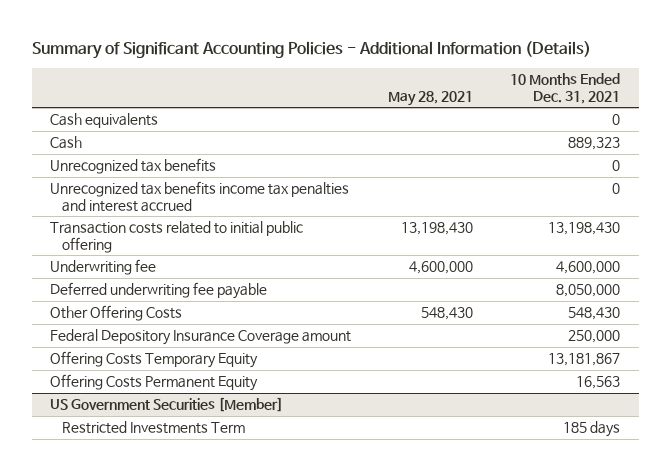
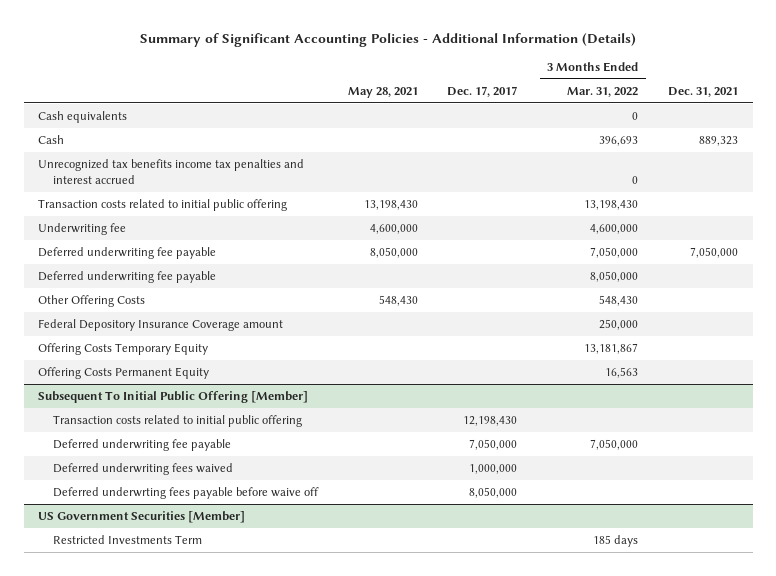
- | May 28, 2021 | 10 Months Ended Dec. 31, 2021
+ | May 28, 2021 | Dec. 17, 2017 | 3 Months Ended Mar. 31, 2022 | Dec. 31, 2021
- Unrecognized tax benefits | | 0
+ Deferred underwriting fee payable | 8,050,000 | | 7,050,000 | 7,050,000
+ Subsequent To Initial Public Offering [Member]
+ Transaction costs related to initial public offering | | 12,198,430 | |
+ Deferred underwriting fee payable | | 7,050,000 | 7,050,000 |
+ Deferred underwriting fees waived | | 1,000,000 | |
+ Deferred underwrting fees payable before waive off | | 8,050,000 | |

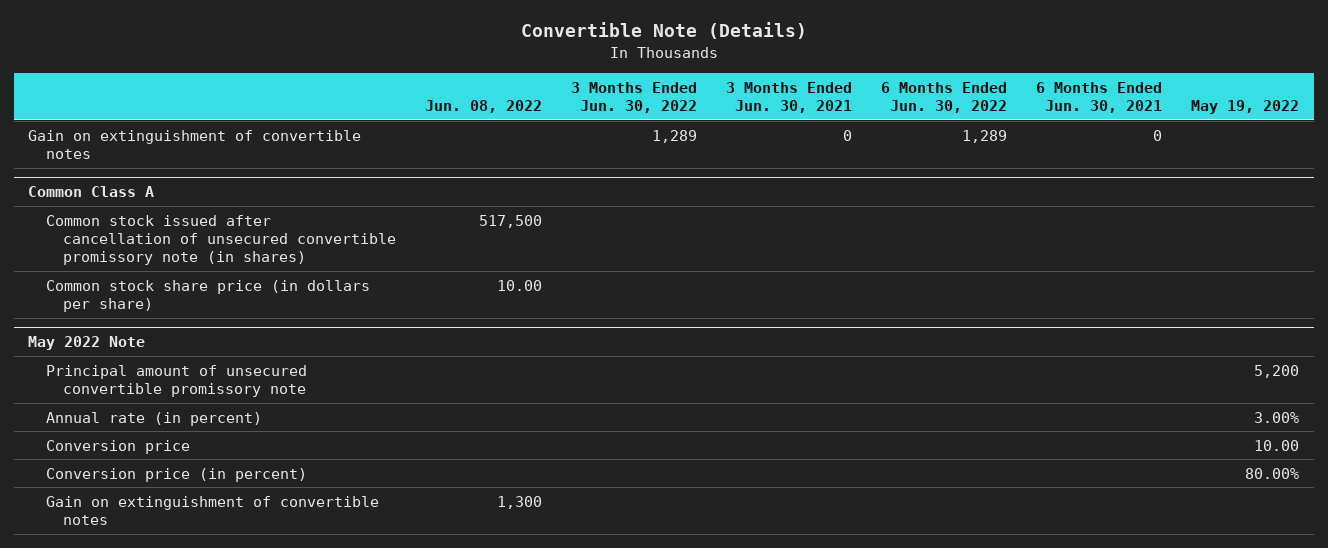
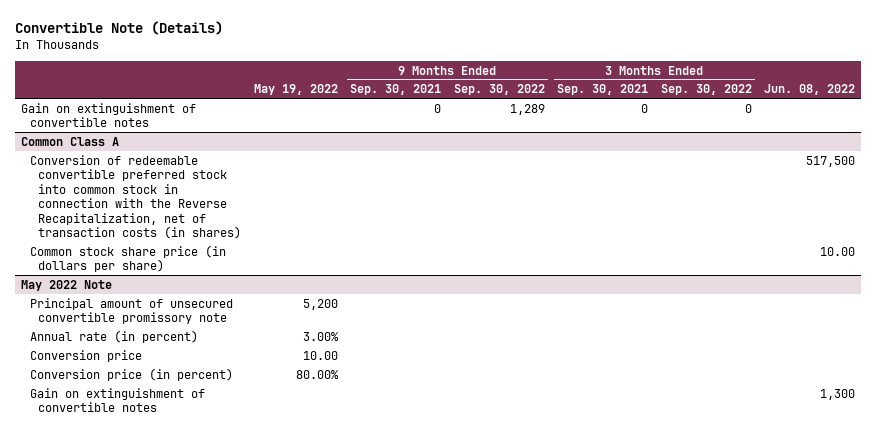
- | Jun. 08, 2022 | 3 Months Ended Jun. 30, 2022 | 3 Months Ended Jun. 30, 2021 | 6 Months Ended Jun. 30, 2022 | 6 Months Ended Jun. 30, 2021 | May 19, 2022
+ | May 19, 2022 | 9 Months Ended Sep. 30, 2021 | 9 Months Ended Sep. 30, 2022 | 3 Months Ended Sep. 30, 2021 | 3 Months Ended Sep. 30, 2022 | Jun. 08, 2022
@ Common Class A
- Common stock issued after cancellation of unsecured convertible promissory note (in shares) | 517,500 | | | | |
+ Conversion of redeemable convertible preferred stock into common stock in connection with the Reverse Recapitalization, net of transaction costs (in shares) | | | | | | 517,500

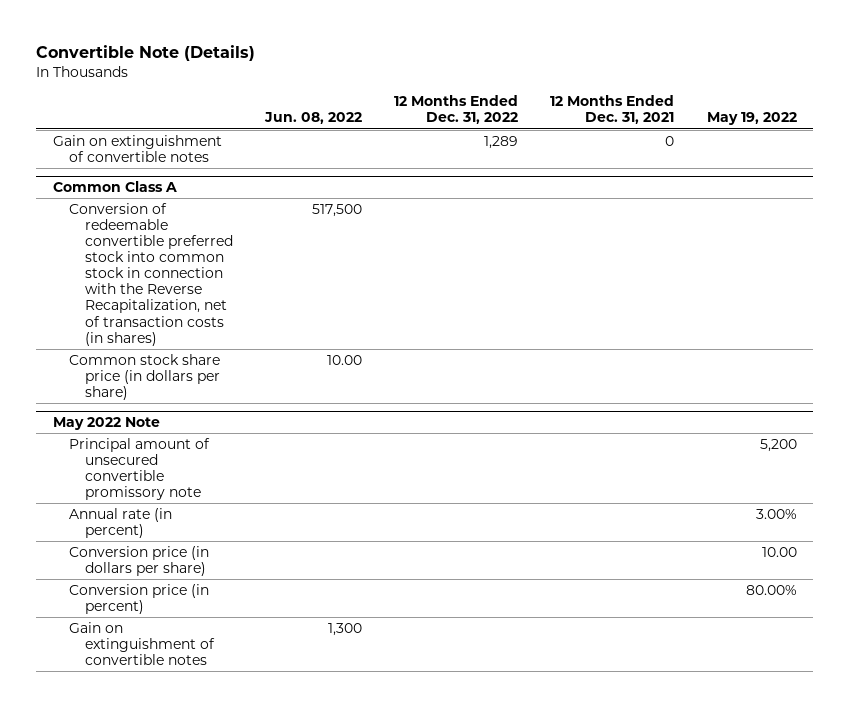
- | May 19, 2022 | 9 Months Ended Sep. 30, 2021 | 9 Months Ended Sep. 30, 2022 | 3 Months Ended Sep. 30, 2021 | 3 Months Ended Sep. 30, 2022 | Jun. 08, 2022
+ | Jun. 08, 2022 | 12 Months Ended Dec. 31, 2022 | 12 Months Ended Dec. 31, 2021 | May 19, 2022
@ May 2022 Note
- Conversion price | 10.00 | | | | |
+ Conversion price (in dollars per share) | | | | 10.00

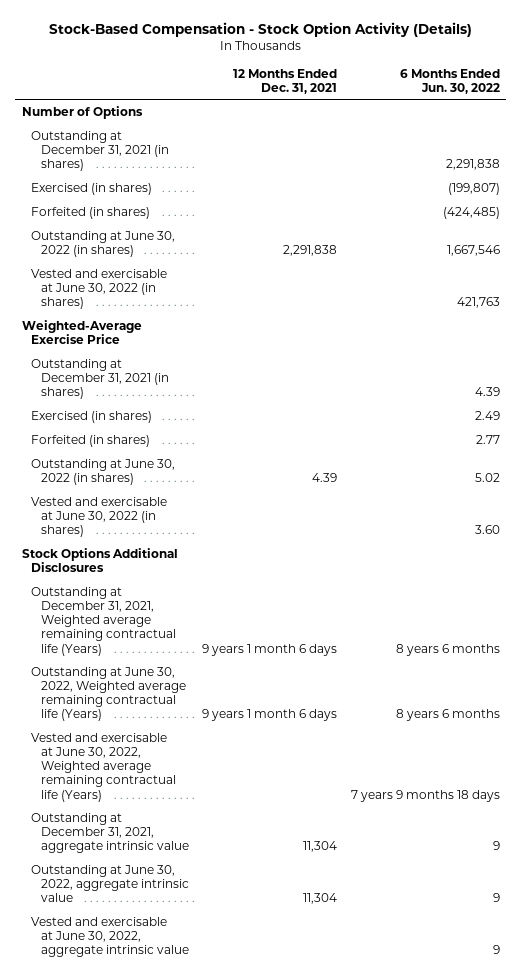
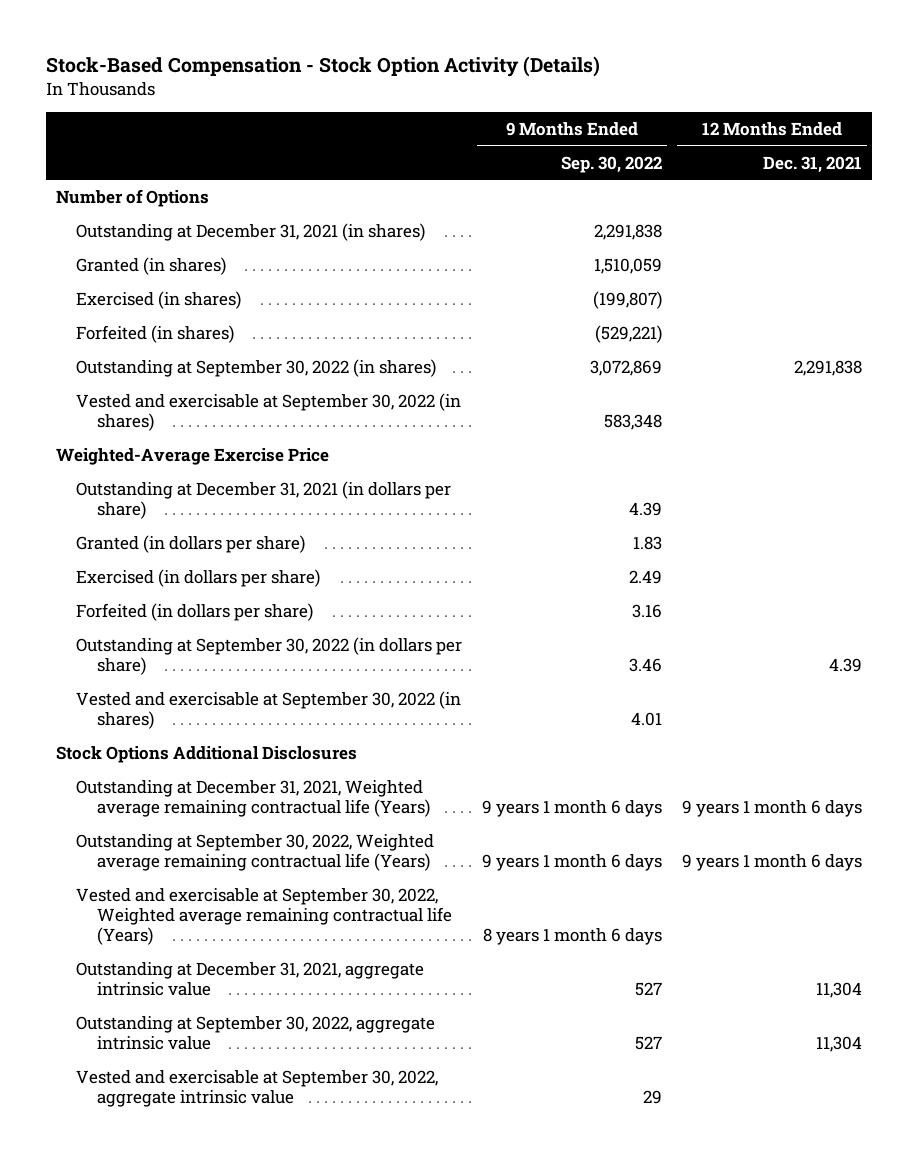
- | 12 Months Ended Dec. 31, 2021 | 6 Months Ended Jun. 30, 2022
+ | 9 Months Ended Sep. 30, 2022 | 12 Months Ended Dec. 31, 2021
+ Granted (in shares) | 1,510,059 |
- Outstanding at June 30, 2022 (in shares) | 2,291,838 | 1,667,546
- Vested and exercisable at June 30, 2022 (in shares) | | 421,763
+ Outstanding at September 30, 2022 (in shares) | 3,072,869 | 2,291,838
+ Vested and exercisable at September 30, 2022 (in shares) | 583,348 |
- Outstanding at December 31, 2021 (in shares) | | 4.39
- Exercised (in shares) | | 2.49
- Forfeited (in shares) | | 2.77
- Outstanding at June 30, 2022 (in shares) | 4.39 | 5.02
- Vested and exercisable at June 30, 2022 (in shares) | | 3.60
+ Outstanding at December 31, 2021 (in dollars per share) | 4.39 |
+ Granted (in dollars per share) | 1.83 |
+ Exercised (in dollars per share) | 2.49 |
+ Forfeited (in dollars per share) | 3.16 |
+ Outstanding at September 30, 2022 (in dollars per share) | 3.46 | 4.39
+ Vested and exercisable at September 30, 2022 (in shares) | 4.01 |
- Outstanding at June 30, 2022, Weighted average remaining contractual life (Years) | 9 years 1 month 6 days | 8 years 6 months
- Vested and exercisable at June 30, 2022, Weighted average remaining contractual life (Years) | | 7 years 9 months 18 days
+ Outstanding at September 30, 2022, Weighted average remaining contractual life (Years) | 9 years 1 month 6 days | 9 years 1 month 6 days
+ Vested and exercisable at September 30, 2022, Weighted average remaining contractual life (Years) | 8 years 1 month 6 days |
- Outstanding at June 30, 2022, aggregate intrinsic value | 11,304 | 9
- Vested and exercisable at June 30, 2022, aggregate intrinsic value | | 9
+ Outstanding at September 30, 2022, aggregate intrinsic value | 527 | 11,304
+ Vested and exercisable at September 30, 2022, aggregate intrinsic value | 29 |

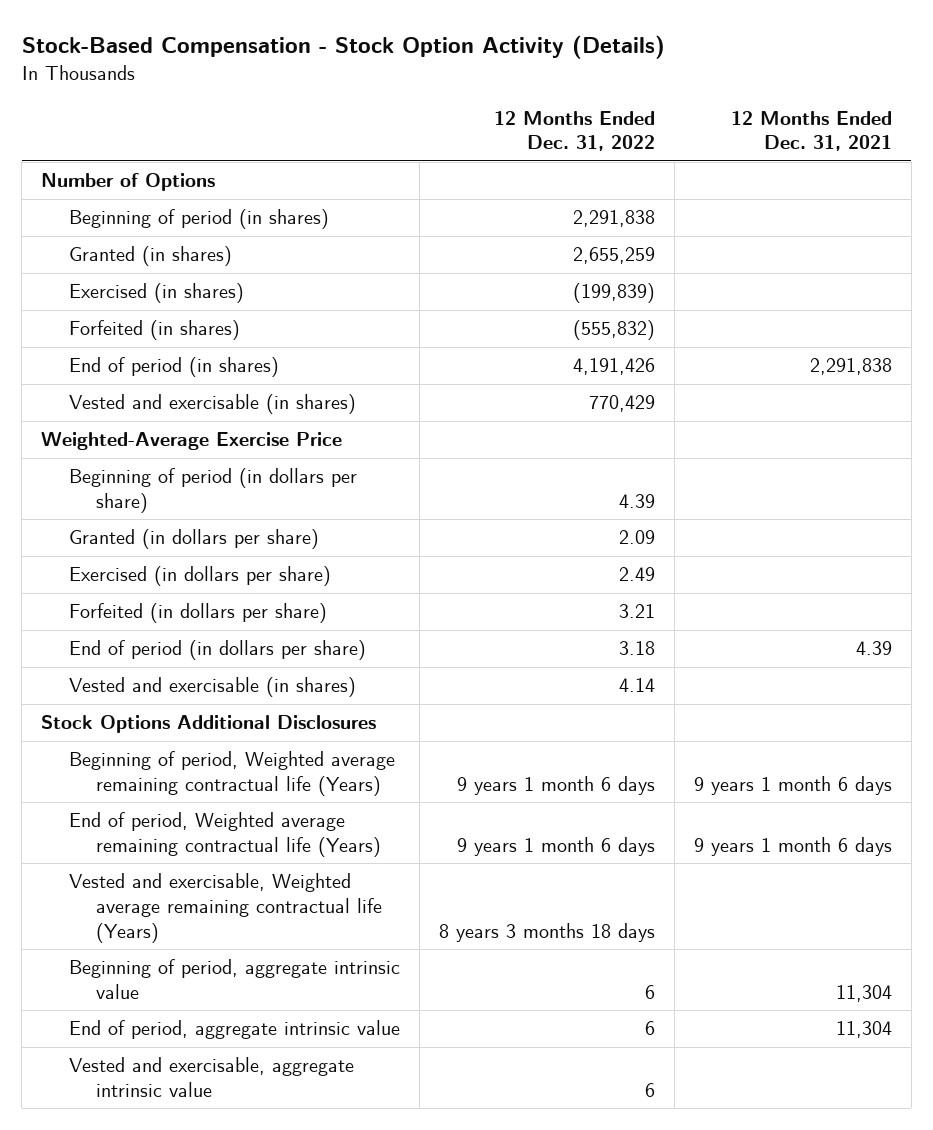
- | 9 Months Ended Sep. 30, 2022 | 12 Months Ended Dec. 31, 2021
+ | 12 Months Ended Dec. 31, 2022 | 12 Months Ended Dec. 31, 2021
- Outstanding at December 31, 2021 (in shares) | 2,291,838 |
+ Beginning of period (in shares) | 2,291,838 |
- Outstanding at September 30, 2022 (in shares) | 3,072,869 | 2,291,838
- Vested and exercisable at September 30, 2022 (in shares) | 583,348 |
+ End of period (in shares) | 4,191,426 | 2,291,838
+ Vested and exercisable (in shares) | 770,429 |
- Outstanding at December 31, 2021 (in dollars per share) | 4.39 |
+ Beginning of period (in dollars per share) | 4.39 |
- Outstanding at September 30, 2022 (in dollars per share) | 3.46 | 4.39
- Vested and exercisable at September 30, 2022 (in shares) | 4.01 |
+ End of period (in dollars per share) | 3.18 | 4.39
+ Vested and exercisable (in shares) | 4.14 |
- Outstanding at December 31, 2021, Weighted average remaining contractual life (Years) | 9 years 1 month 6 days | 9 years 1 month 6 days
- Outstanding at September 30, 2022, Weighted average remaining contractual life (Years) | 9 years 1 month 6 days | 9 years 1 month 6 days
- Vested and exercisable at September 30, 2022, Weighted average remaining contractual life (Years) | 8 years 1 month 6 days |
- Outstanding at December 31, 2021, aggregate intrinsic value | 527 | 11,304
- Outstanding at September 30, 2022, aggregate intrinsic value | 527 | 11,304
- Vested and exercisable at September 30, 2022, aggregate intrinsic value | 29 |
+ Beginning of period, Weighted average remaining contractual life (Years) | 9 years 1 month 6 days | 9 years 1 month 6 days
+ End of period, Weighted average remaining contractual life (Years) | 9 years 1 month 6 days | 9 years 1 month 6 days
+ Vested and exercisable, Weighted average remaining contractual life (Years) | 8 years 3 months 18 days |
+ Beginning of period, aggregate intrinsic value | 6 | 11,304
+ End of period, aggregate intrinsic value | 6 | 11,304
+ Vested and exercisable, aggregate intrinsic value | 6 |

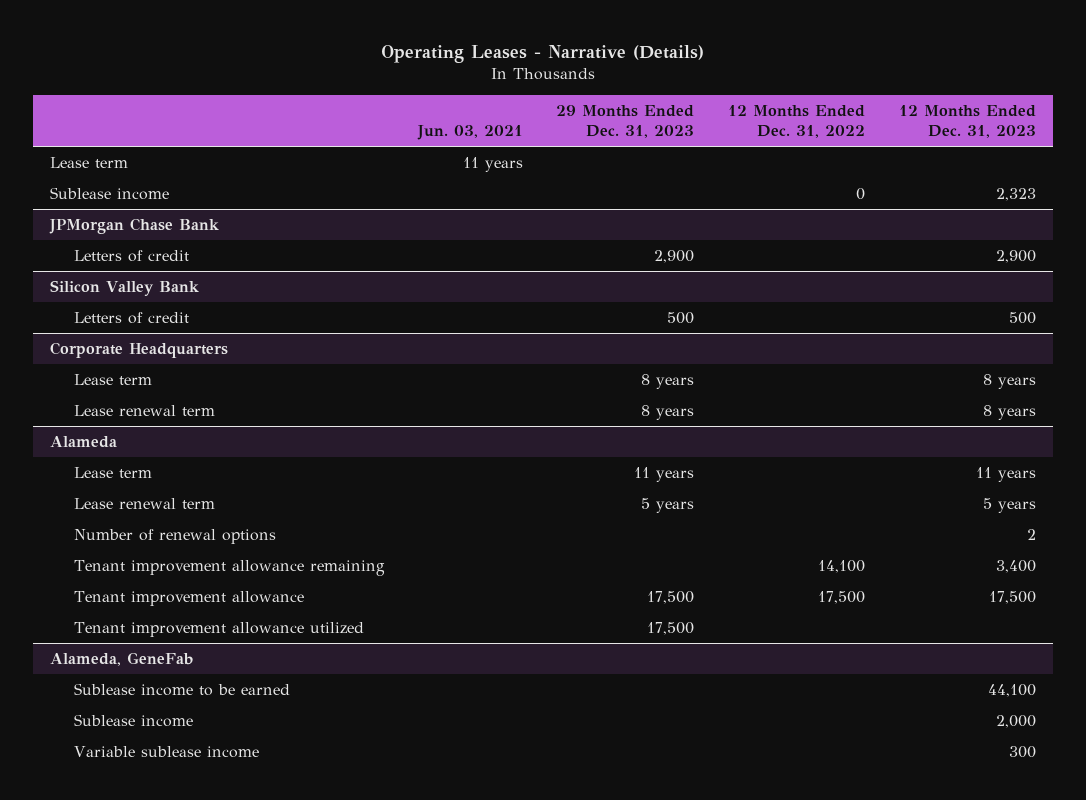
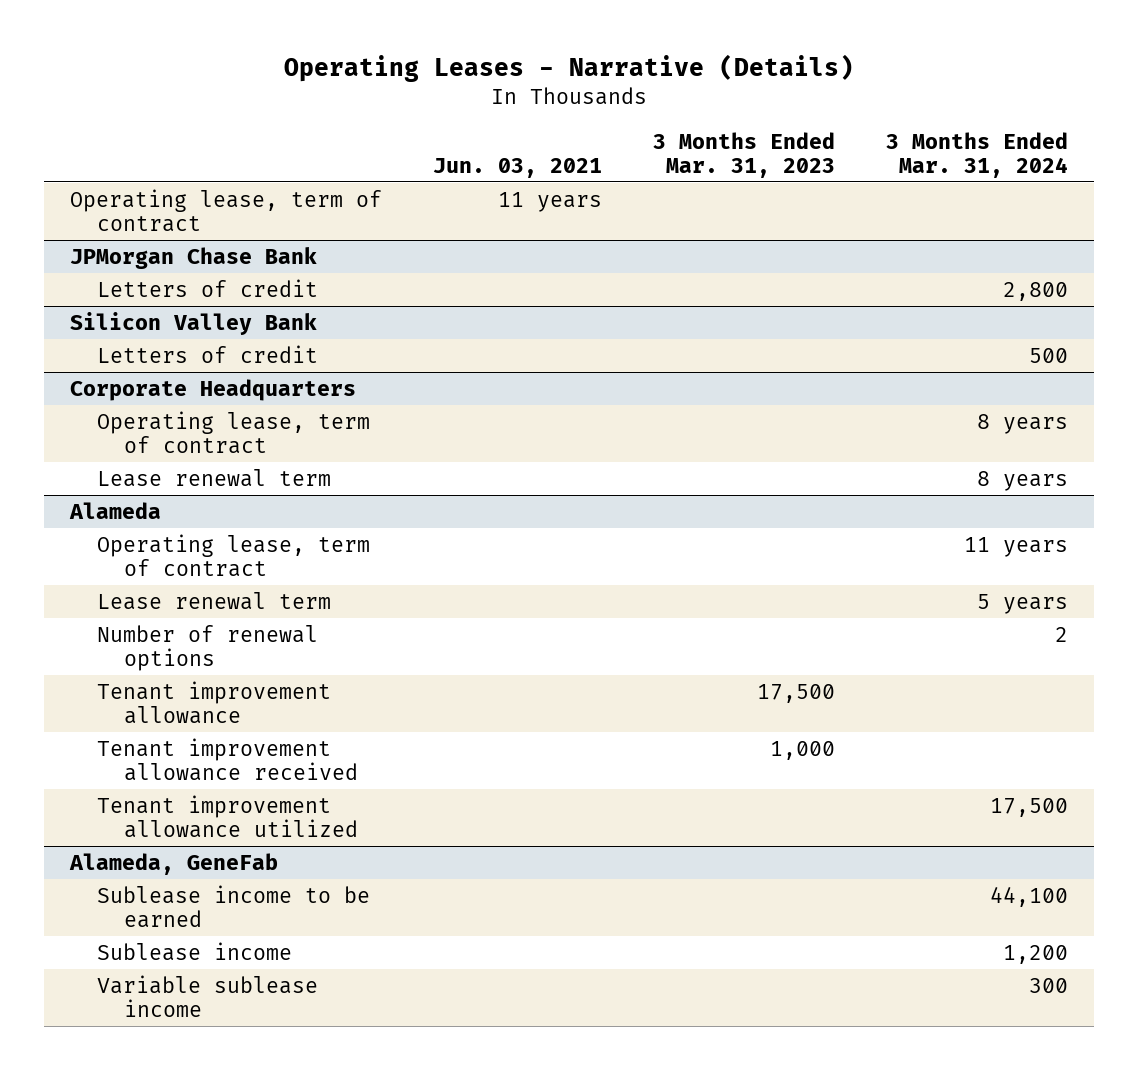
- | Jun. 03, 2021 | 29 Months Ended Dec. 31, 2023 | 12 Months Ended Dec. 31, 2022 | 12 Months Ended Dec. 31, 2023
+ | Jun. 03, 2021 | 3 Months Ended Mar. 31, 2023 | 3 Months Ended Mar. 31, 2024
- Lease term | 11 years | | |
- Sublease income | | | 0 | 2,323
+ Operating lease, term of contract | 11 years | |
@ Corporate Headquarters
- Lease term | | 8 years | | 8 years
+ Operating lease, term of contract | | | 8 years
@ Alameda
- Lease term | | 11 years | | 11 years
+ Operating lease, term of contract | | | 11 years
- Tenant improvement allowance remaining | | | 14,100 | 3,400
+ Tenant improvement allowance received | | 1,000 |

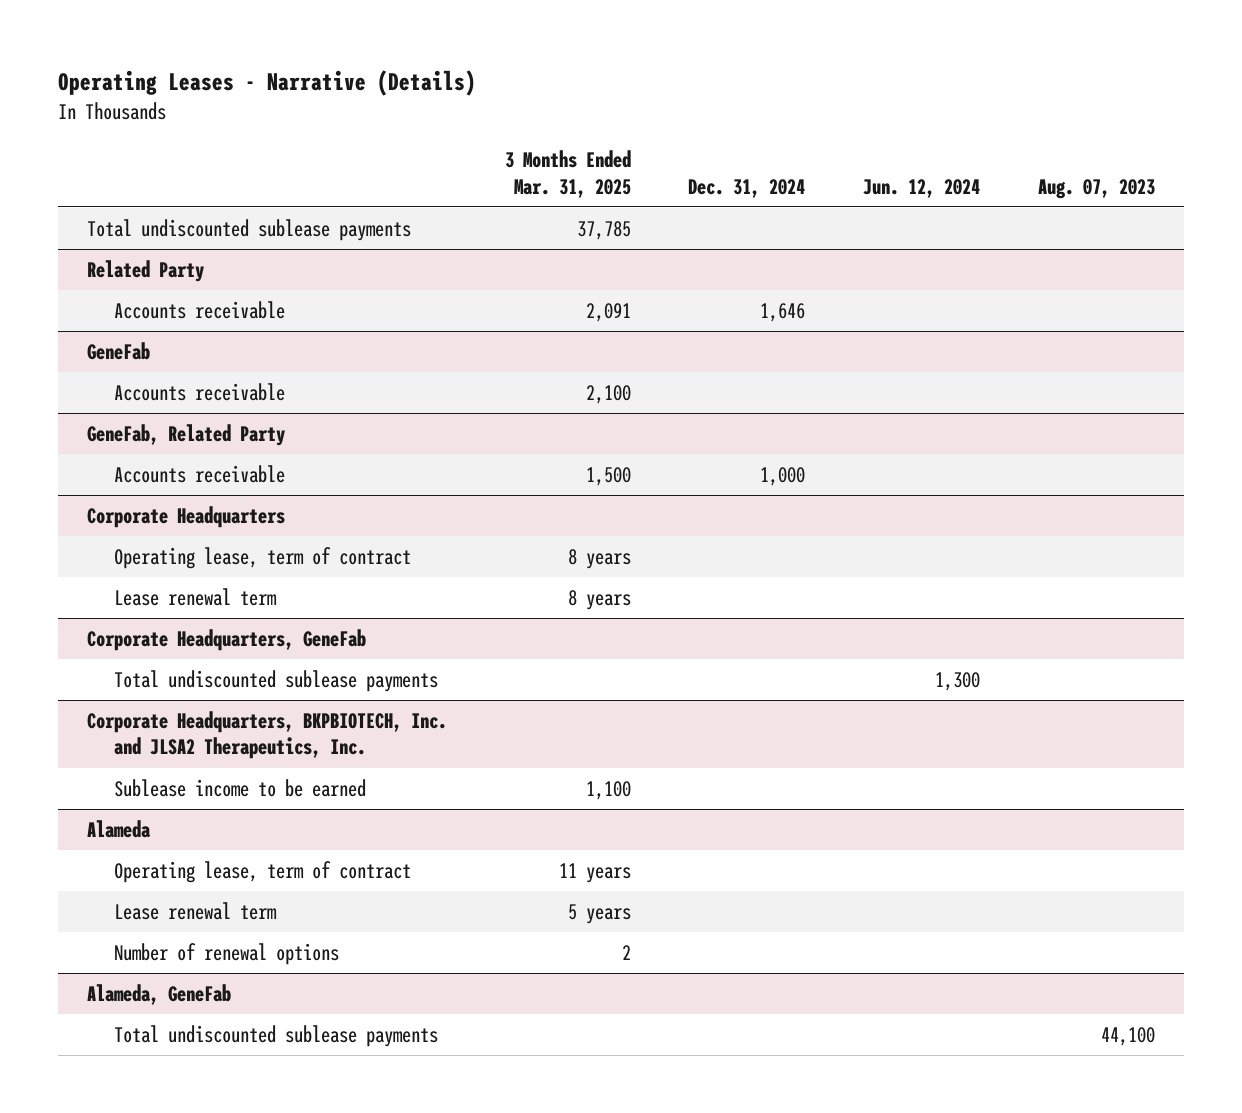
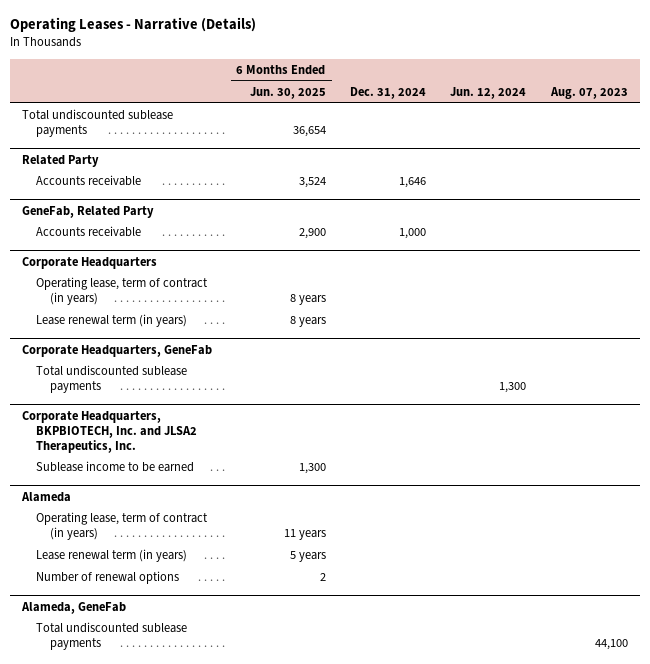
- | 3 Months Ended Mar. 31, 2025 | Dec. 31, 2024 | Jun. 12, 2024 | Aug. 07, 2023
+ | 6 Months Ended Jun. 30, 2025 | Dec. 31, 2024 | Jun. 12, 2024 | Aug. 07, 2023
- GeneFab
- Accounts receivable | 2,100 | | |
@ Corporate Headquarters
- Operating lease, term of contract | 8 years | | |
- Lease renewal term | 8 years | | |
+ Operating lease, term of contract (in years) | 8 years | | |
+ Lease renewal term (in years) | 8 years | | |
@ Alameda
- Operating lease, term of contract | 11 years | | |
- Lease renewal term | 5 years | | |
+ Operating lease, term of contract (in years) | 11 years | | |
+ Lease renewal term (in years) | 5 years | | |

